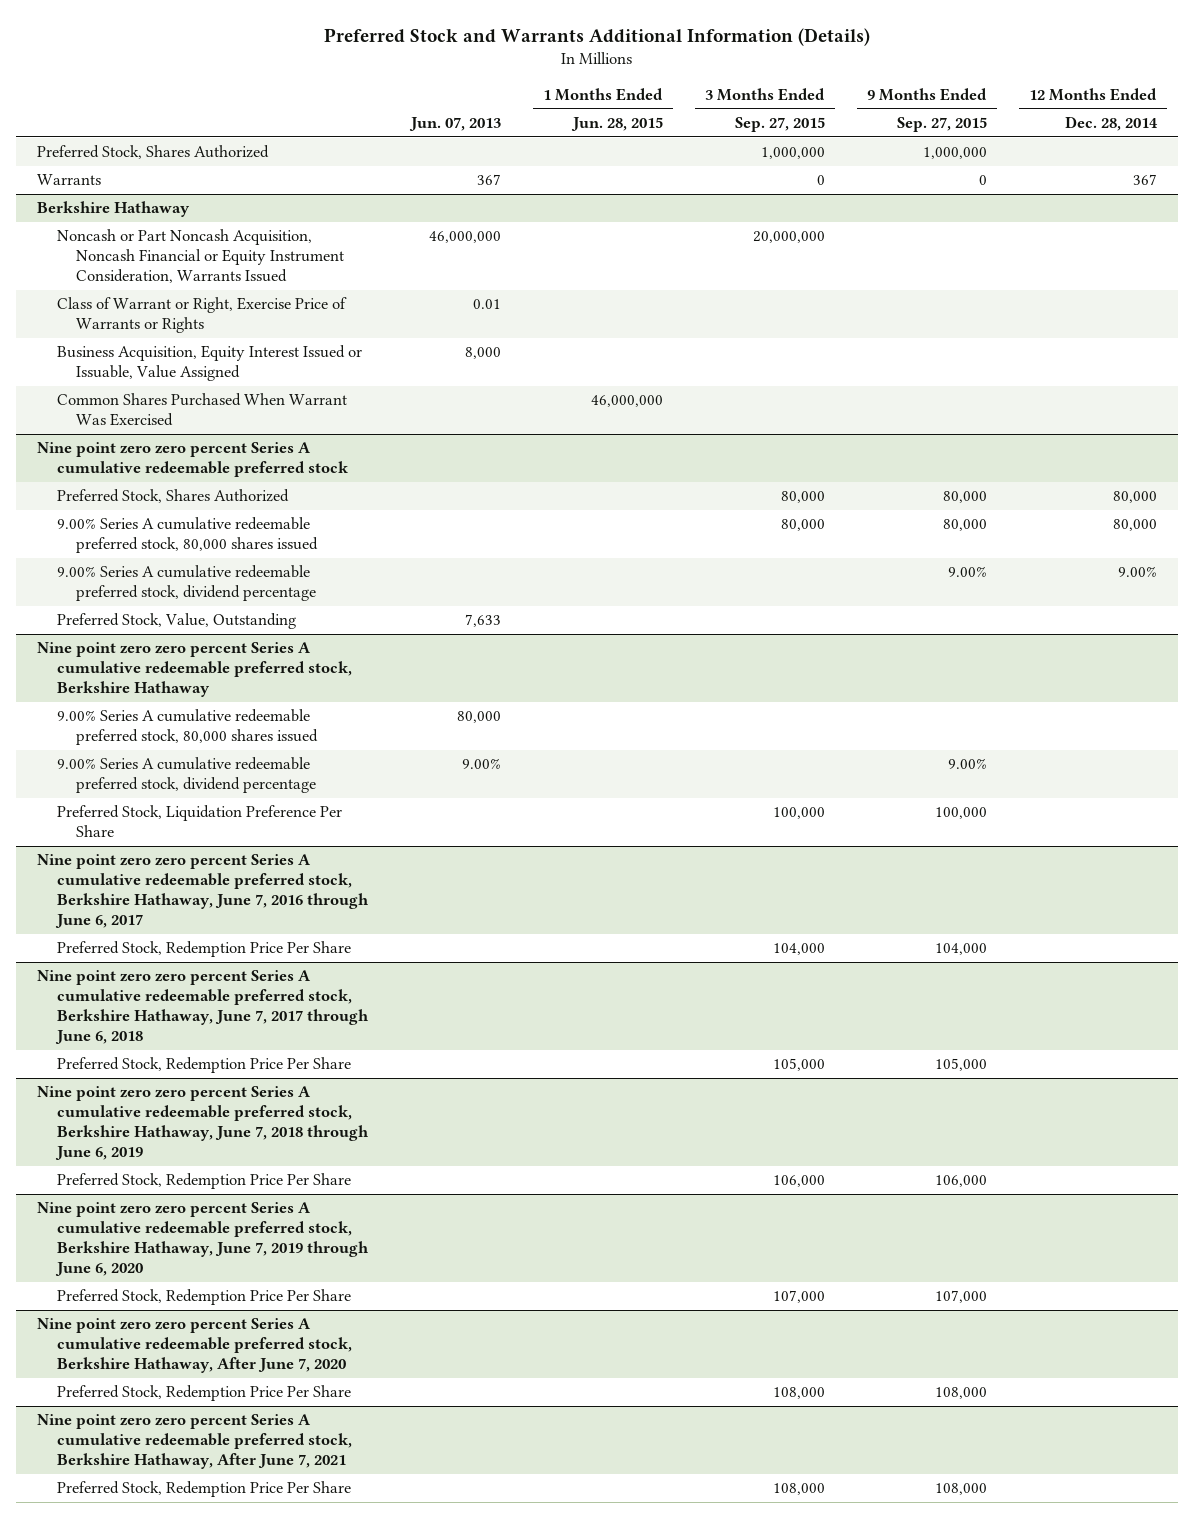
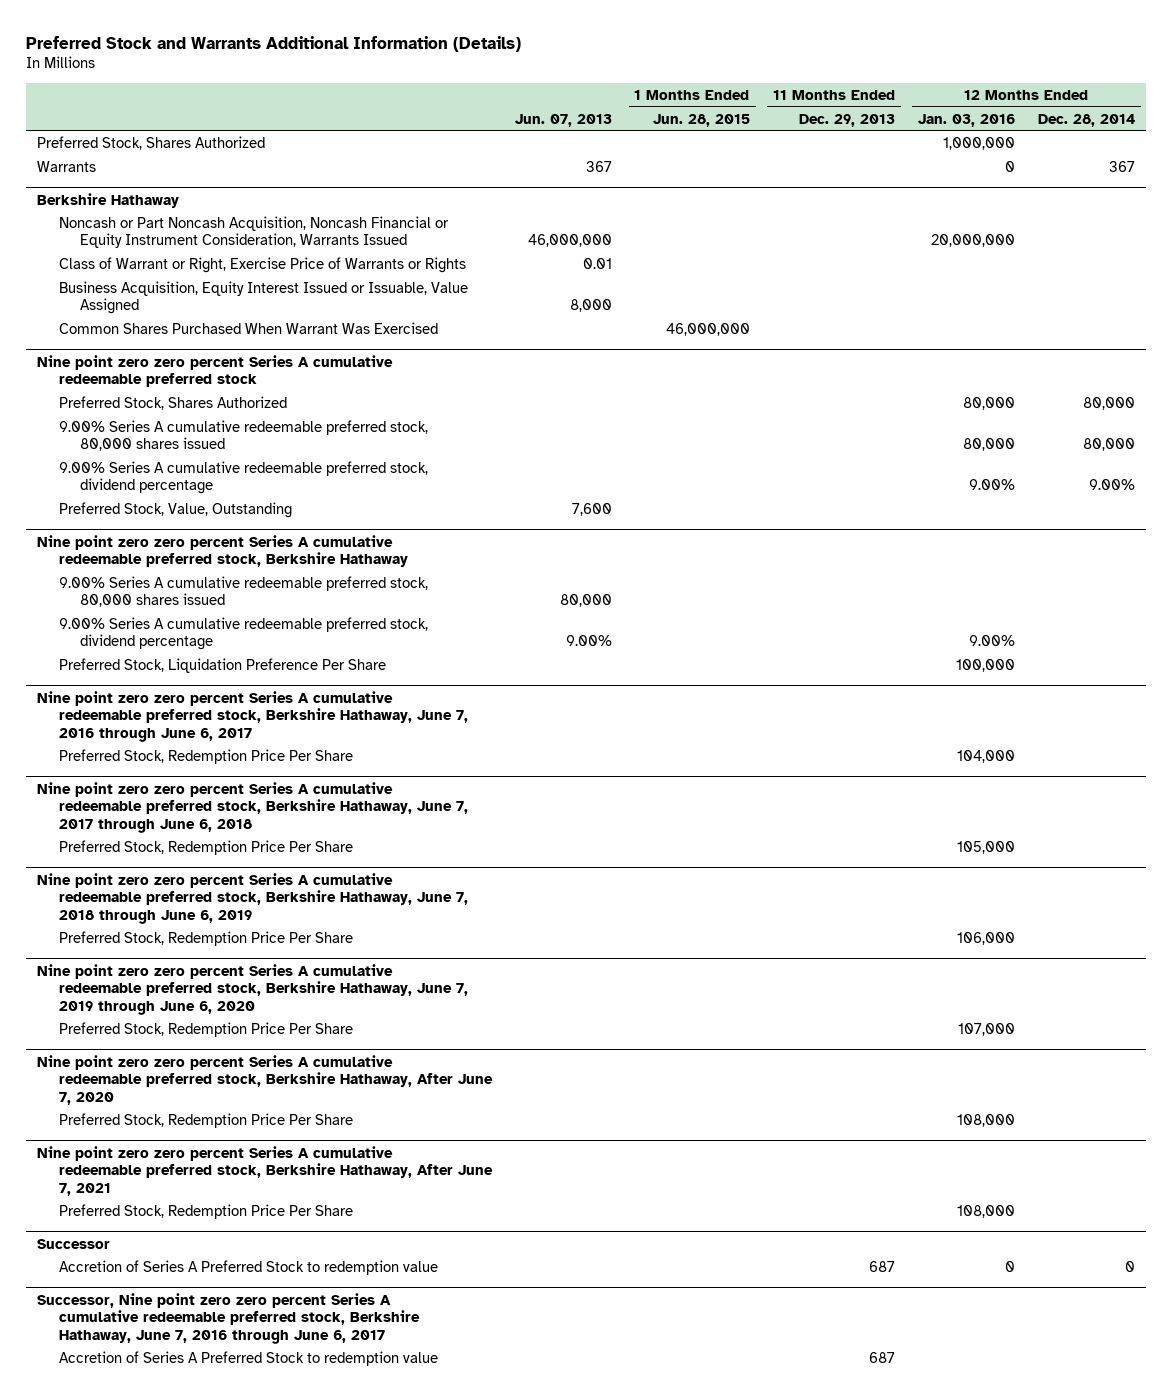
- | Jun. 07, 2013 | 1 Months Ended Jun. 28, 2015 | 3 Months Ended Sep. 27, 2015 | 9 Months Ended Sep. 27, 2015 | 12 Months Ended Dec. 28, 2014
+ | Jun. 07, 2013 | 1 Months Ended Jun. 28, 2015 | 11 Months Ended Dec. 29, 2013 | 12 Months Ended Jan. 03, 2016 | 12 Months Ended Dec. 28, 2014
@ Nine point zero zero percent Series A cumulative redeemable preferred stock
- Preferred Stock, Value, Outstanding | 7,633 | | | |
+ Preferred Stock, Value, Outstanding | 7,600 | | | |
+ Successor
+ Accretion of Series A Preferred Stock to redemption value | | | 687 | 0 | 0
+ Successor, Nine point zero zero percent Series A cumulative redeemable preferred stock, Berkshire Hathaway, June 7, 2016 through June 6, 2017
+ Accretion of Series A Preferred Stock to redemption value | | | 687 | |

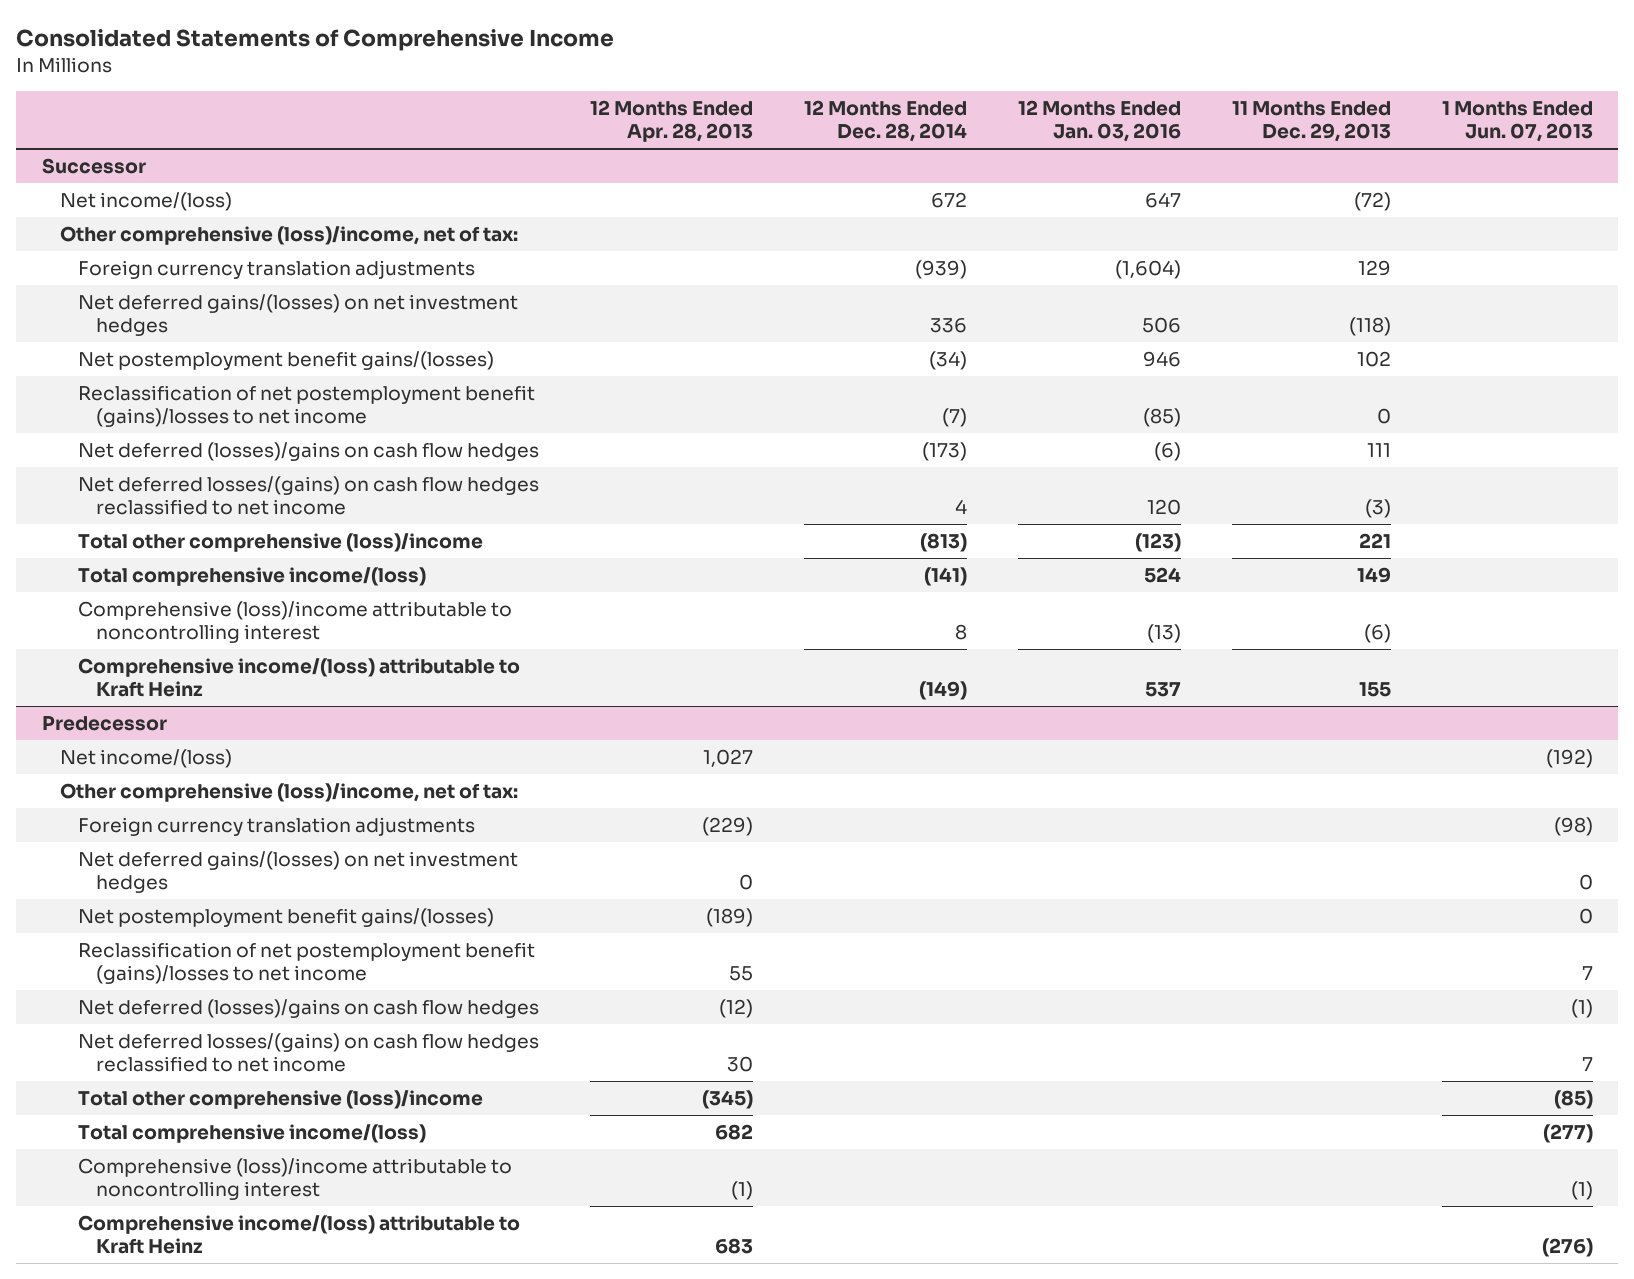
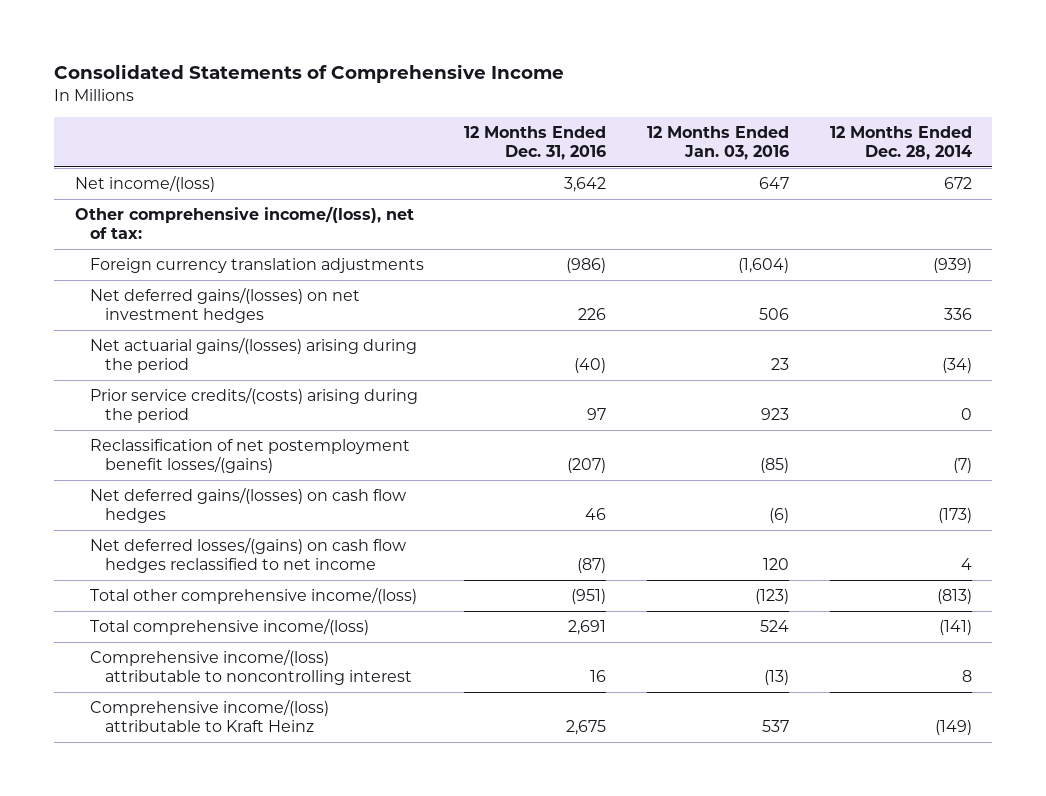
- | 12 Months Ended Apr. 28, 2013 | 12 Months Ended Dec. 28, 2014 | 12 Months Ended Jan. 03, 2016 | 11 Months Ended Dec. 29, 2013 | 1 Months Ended Jun. 07, 2013
+ | 12 Months Ended Dec. 31, 2016 | 12 Months Ended Jan. 03, 2016 | 12 Months Ended Dec. 28, 2014
- Successor
- Other comprehensive (loss)/income, net of tax:
+ Other comprehensive income/(loss), net of tax:
- Net postemployment benefit gains/(losses) | | (34) | 946 | 102 |
- Reclassification of net postemployment benefit (gains)/losses to net income | | (7) | (85) | 0 |
- Net deferred (losses)/gains on cash flow hedges | | (173) | (6) | 111 |
+ Net actuarial gains/(losses) arising during the period | (40) | 23 | (34)
+ Prior service credits/(costs) arising during the period | 97 | 923 | 0
+ Reclassification of net postemployment benefit losses/(gains) | (207) | (85) | (7)
+ Net deferred gains/(losses) on cash flow hedges | 46 | (6) | (173)
- Total other comprehensive (loss)/income | | (813) | (123) | 221 |
+ Total other comprehensive income/(loss) | (951) | (123) | (813)
- Comprehensive (loss)/income attributable to noncontrolling interest | | 8 | (13) | (6) |
+ Comprehensive income/(loss) attributable to noncontrolling interest | 16 | (13) | 8
- Predecessor
- Net income/(loss) | 1,027 | | | | (192)
- Other comprehensive (loss)/income, net of tax:
- Foreign currency translation adjustments | (229) | | | | (98)
- Net deferred gains/(losses) on net investment hedges | 0 | | | | 0
- Net postemployment benefit gains/(losses) | (189) | | | | 0
- Reclassification of net postemployment benefit (gains)/losses to net income | 55 | | | | 7
- Net deferred (losses)/gains on cash flow hedges | (12) | | | | (1)
- Net deferred losses/(gains) on cash flow hedges reclassified to net income | 30 | | | | 7
- Total other comprehensive (loss)/income | (345) | | | | (85)
- Total comprehensive income/(loss) | 682 | | | | (277)
- Comprehensive (loss)/income attributable to noncontrolling interest | (1) | | | | (1)
- Comprehensive income/(loss) attributable to Kraft Heinz | 683 | | | | (276)

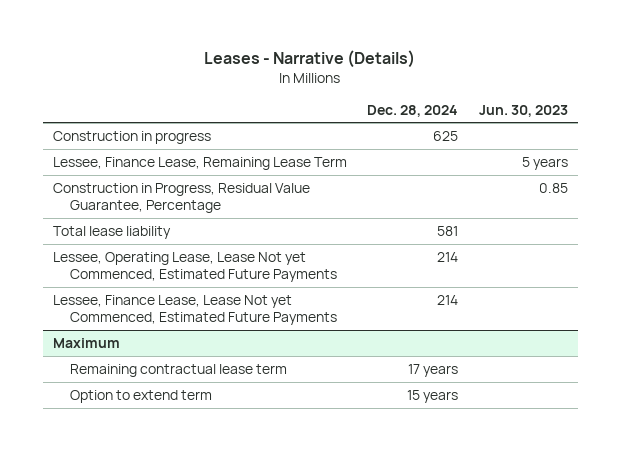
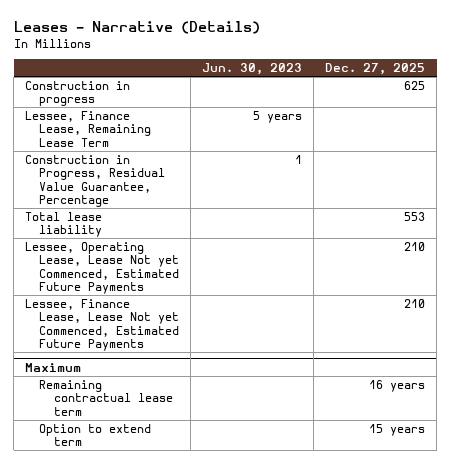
- | Dec. 28, 2024 | Jun. 30, 2023
+ | Jun. 30, 2023 | Dec. 27, 2025
- Construction in Progress, Residual Value Guarantee, Percentage | | 0.85
+ Construction in Progress, Residual Value Guarantee, Percentage | 1 |

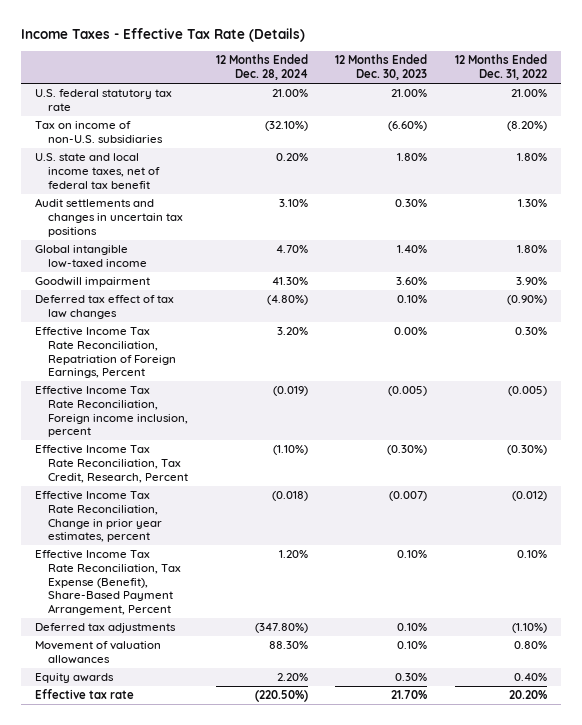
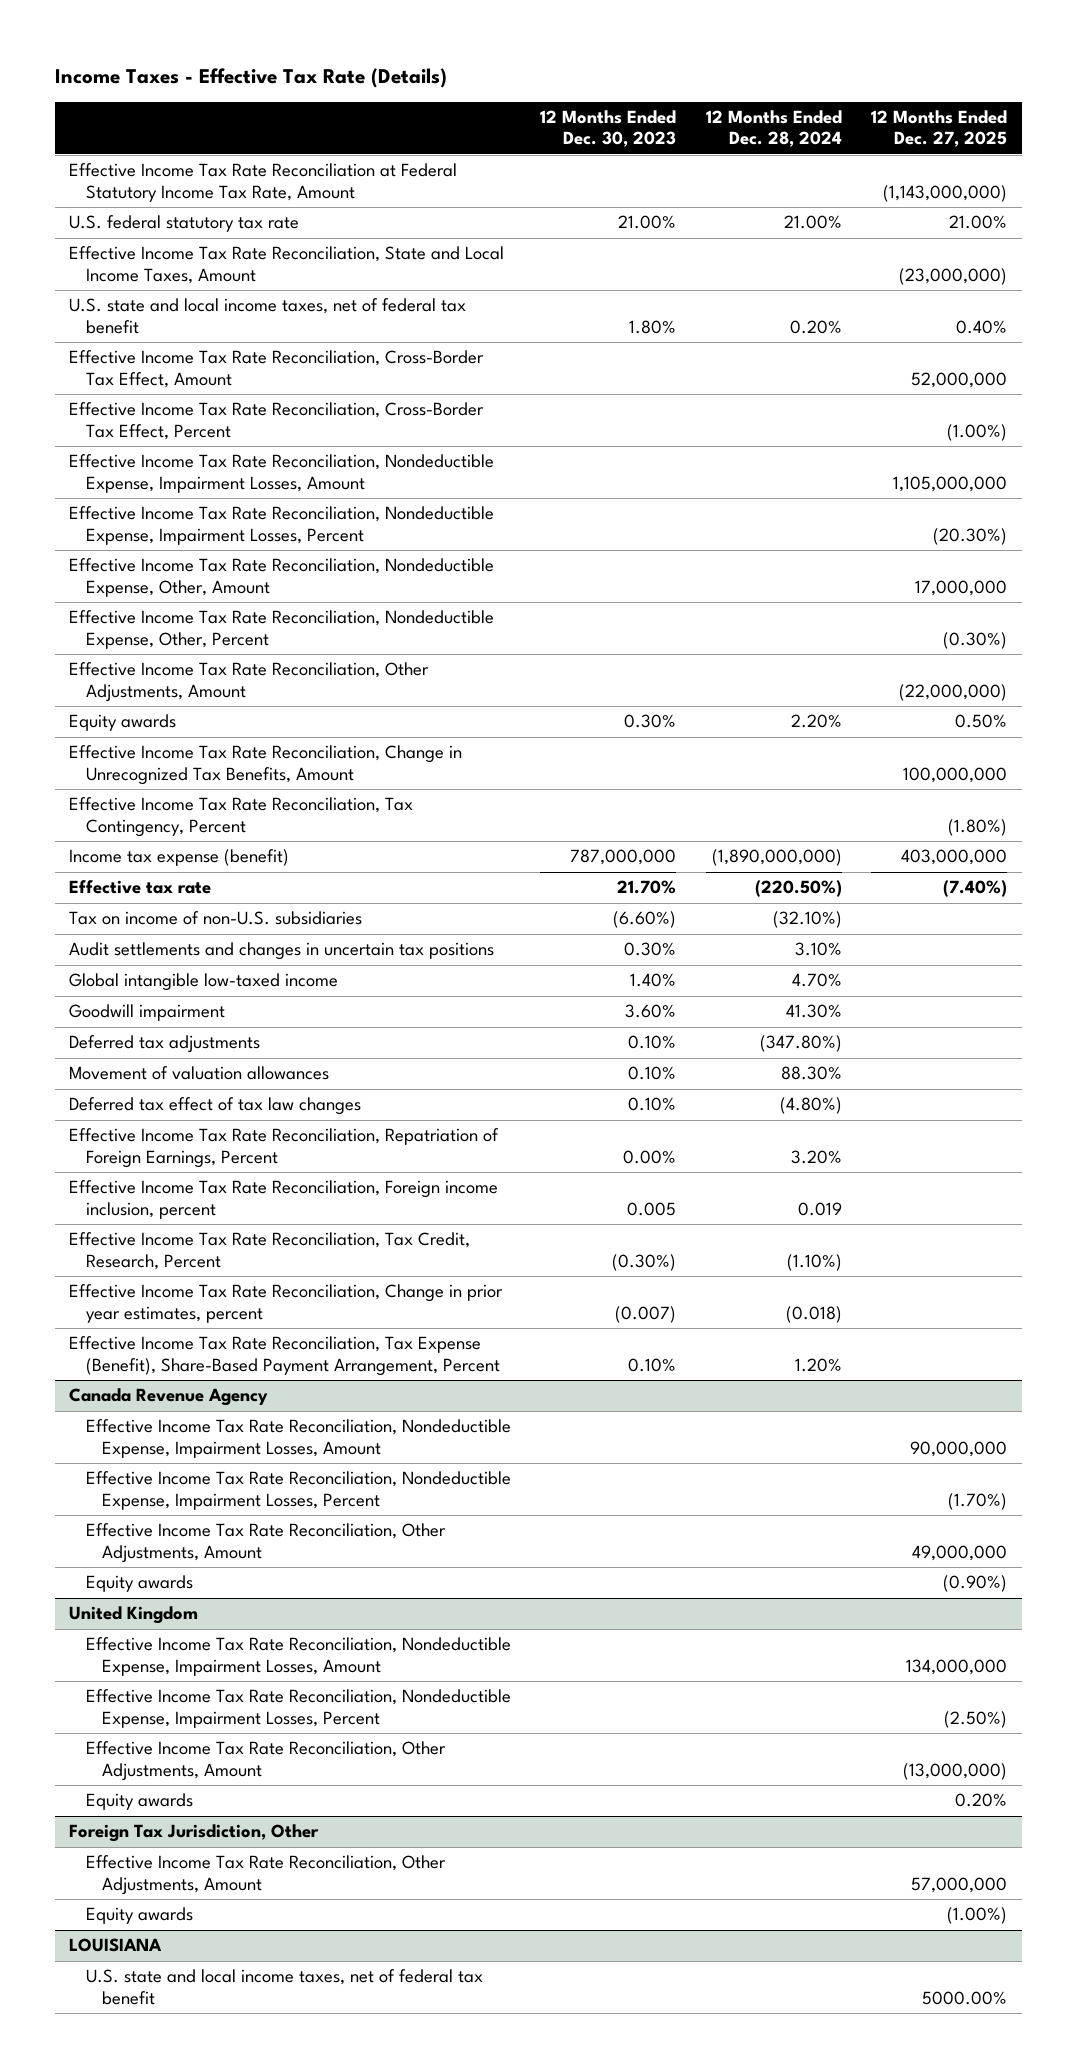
- | 12 Months Ended Dec. 28, 2024 | 12 Months Ended Dec. 30, 2023 | 12 Months Ended Dec. 31, 2022
+ | 12 Months Ended Dec. 30, 2023 | 12 Months Ended Dec. 28, 2024 | 12 Months Ended Dec. 27, 2025
+ Effective Income Tax Rate Reconciliation at Federal Statutory Income Tax Rate, Amount | | | (1,143,000,000)
+ Effective Income Tax Rate Reconciliation, State and Local Income Taxes, Amount | | | (23,000,000)
+ Effective Income Tax Rate Reconciliation, Cross-Border Tax Effect, Amount | | | 52,000,000
+ Effective Income Tax Rate Reconciliation, Cross-Border Tax Effect, Percent | | | (1.00%)
+ Effective Income Tax Rate Reconciliation, Nondeductible Expense, Impairment Losses, Amount | | | 1,105,000,000
+ Effective Income Tax Rate Reconciliation, Nondeductible Expense, Impairment Losses, Percent | | | (20.30%)
+ Effective Income Tax Rate Reconciliation, Nondeductible Expense, Other, Amount | | | 17,000,000
+ Effective Income Tax Rate Reconciliation, Nondeductible Expense, Other, Percent | | | (0.30%)
+ Effective Income Tax Rate Reconciliation, Other Adjustments, Amount | | | (22,000,000)
moved up: Equity awards | 0.30% | 2.20% | 0.50%
+ Effective Income Tax Rate Reconciliation, Change in Unrecognized Tax Benefits, Amount | | | 100,000,000
+ Effective Income Tax Rate Reconciliation, Tax Contingency, Percent | | | (1.80%)
+ Income tax expense (benefit) | 787,000,000 | (1,890,000,000) | 403,000,000
moved up: Effective tax rate | 21.70% | (220.50%) | (7.40%)
moved down: Tax on income of non-U.S. subsidiaries | (6.60%) | (32.10%) |
moved up: Deferred tax adjustments | 0.10% | (347.80%) |
moved up: Movement of valuation allowances | 0.10% | 88.30% |
- Effective Income Tax Rate Reconciliation, Foreign income inclusion, percent | (0.019) | (0.005) | (0.005)
+ Effective Income Tax Rate Reconciliation, Foreign income inclusion, percent | 0.005 | 0.019 |
+ Canada Revenue Agency
+ Effective Income Tax Rate Reconciliation, Nondeductible Expense, Impairment Losses, Amount | | | 90,000,000
+ Effective Income Tax Rate Reconciliation, Nondeductible Expense, Impairment Losses, Percent | | | (1.70%)
+ Effective Income Tax Rate Reconciliation, Other Adjustments, Amount | | | 49,000,000
+ Equity awards | | | (0.90%)
+ United Kingdom
+ Effective Income Tax Rate Reconciliation, Nondeductible Expense, Impairment Losses, Amount | | | 134,000,000
+ Effective Income Tax Rate Reconciliation, Nondeductible Expense, Impairment Losses, Percent | | | (2.50%)
+ Effective Income Tax Rate Reconciliation, Other Adjustments, Amount | | | (13,000,000)
+ Equity awards | | | 0.20%
+ Foreign Tax Jurisdiction, Other
+ Effective Income Tax Rate Reconciliation, Other Adjustments, Amount | | | 57,000,000
+ Equity awards | | | (1.00%)
+ LOUISIANA
+ U.S. state and local income taxes, net of federal tax benefit | | | 5000.00%

